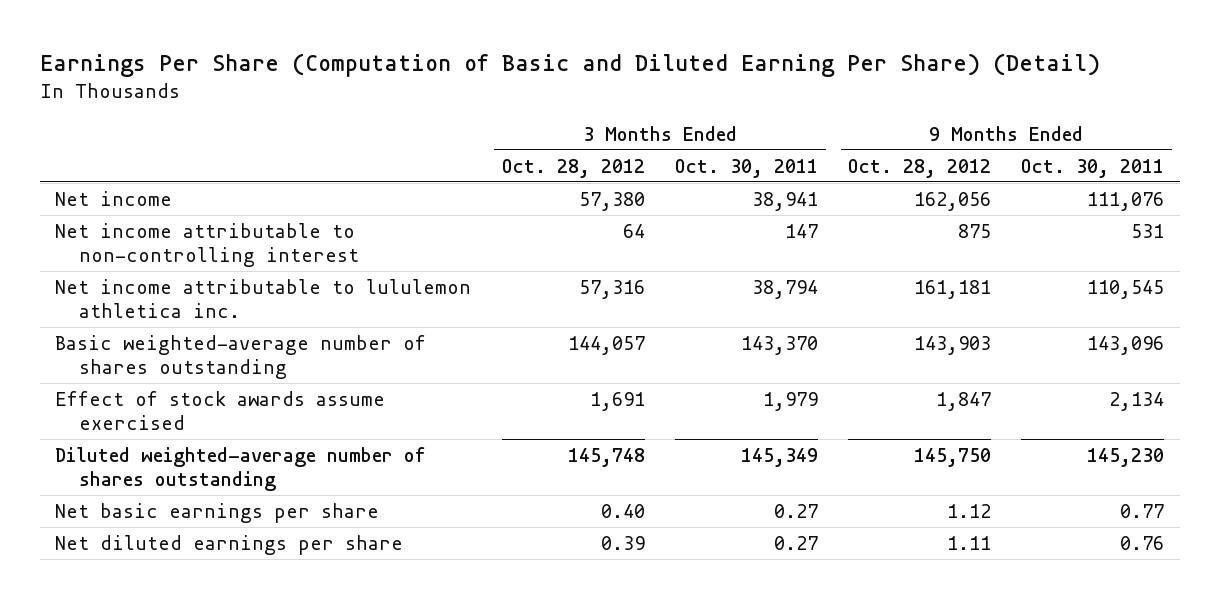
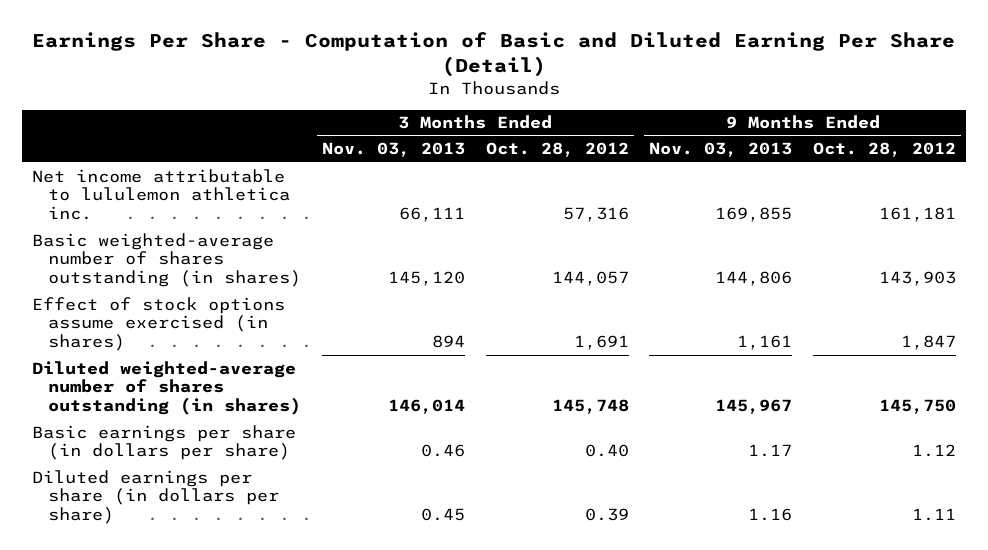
- Earnings Per Share (Computation of Basic and Diluted Earning Per Share) (Detail)
+ Earnings Per Share - Computation of Basic and Diluted Earning Per Share (Detail)
- | 3 Months Ended Oct. 28, 2012 | 3 Months Ended Oct. 30, 2011 | 9 Months Ended Oct. 28, 2012 | 9 Months Ended Oct. 30, 2011
+ | 3 Months Ended Nov. 03, 2013 | 3 Months Ended Oct. 28, 2012 | 9 Months Ended Nov. 03, 2013 | 9 Months Ended Oct. 28, 2012
- Net income | 57,380 | 38,941 | 162,056 | 111,076
- Net income attributable to non-controlling interest | 64 | 147 | 875 | 531
- Basic weighted-average number of shares outstanding | 144,057 | 143,370 | 143,903 | 143,096
- Effect of stock awards assume exercised | 1,691 | 1,979 | 1,847 | 2,134
- Diluted weighted-average number of shares outstanding | 145,748 | 145,349 | 145,750 | 145,230
- Net basic earnings per share | 0.40 | 0.27 | 1.12 | 0.77
- Net diluted earnings per share | 0.39 | 0.27 | 1.11 | 0.76
+ Basic weighted-average number of shares outstanding (in shares) | 145,120 | 144,057 | 144,806 | 143,903
+ Effect of stock options assume exercised (in shares) | 894 | 1,691 | 1,161 | 1,847
+ Diluted weighted-average number of shares outstanding (in shares) | 146,014 | 145,748 | 145,967 | 145,750
+ Basic earnings per share (in dollars per share) | 0.46 | 0.40 | 1.17 | 1.12
+ Diluted earnings per share (in dollars per share) | 0.45 | 0.39 | 1.16 | 1.11

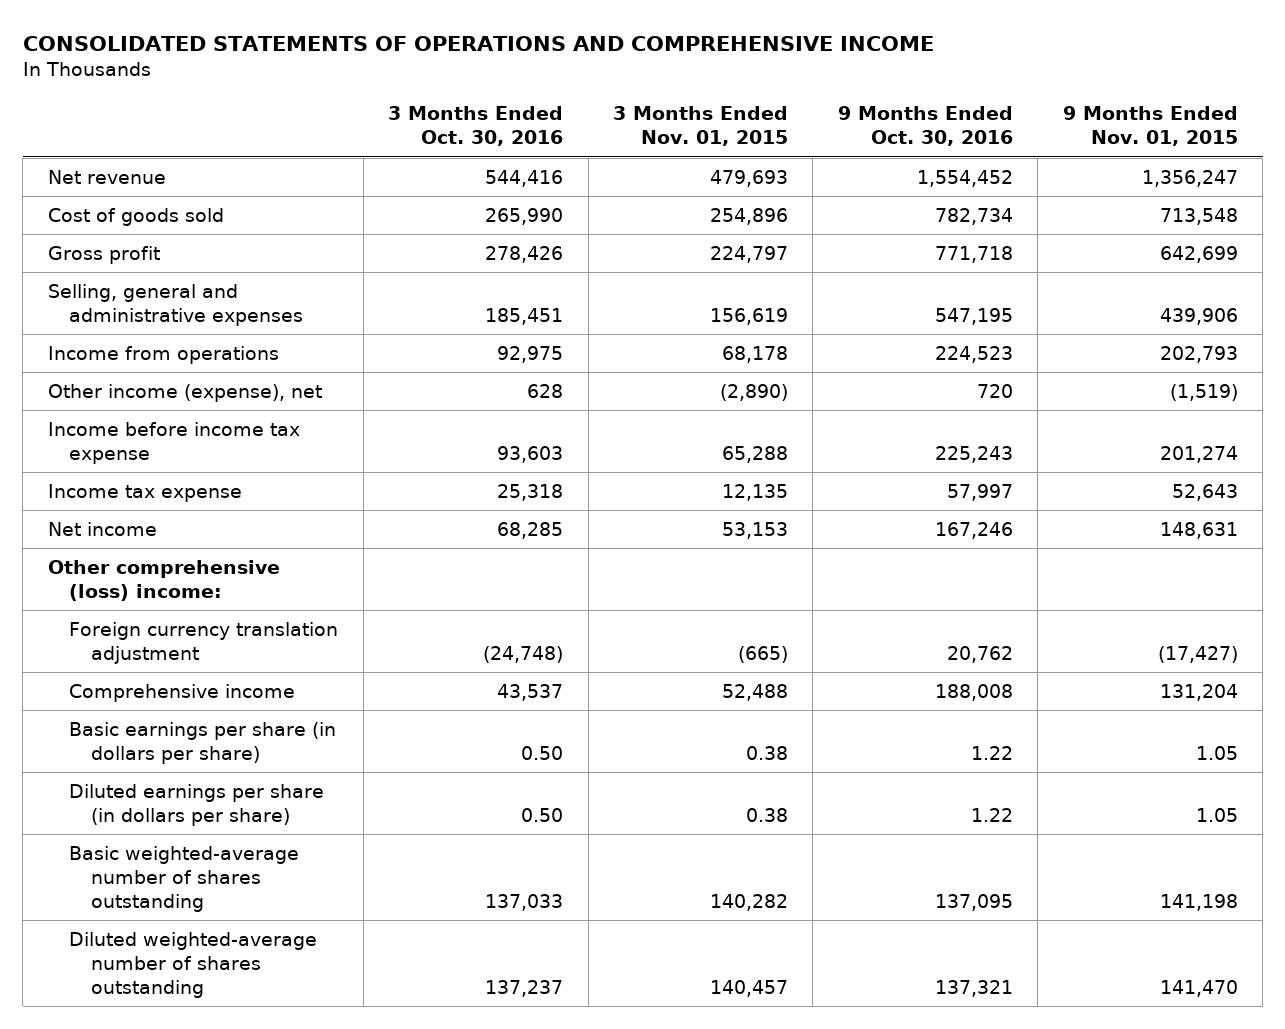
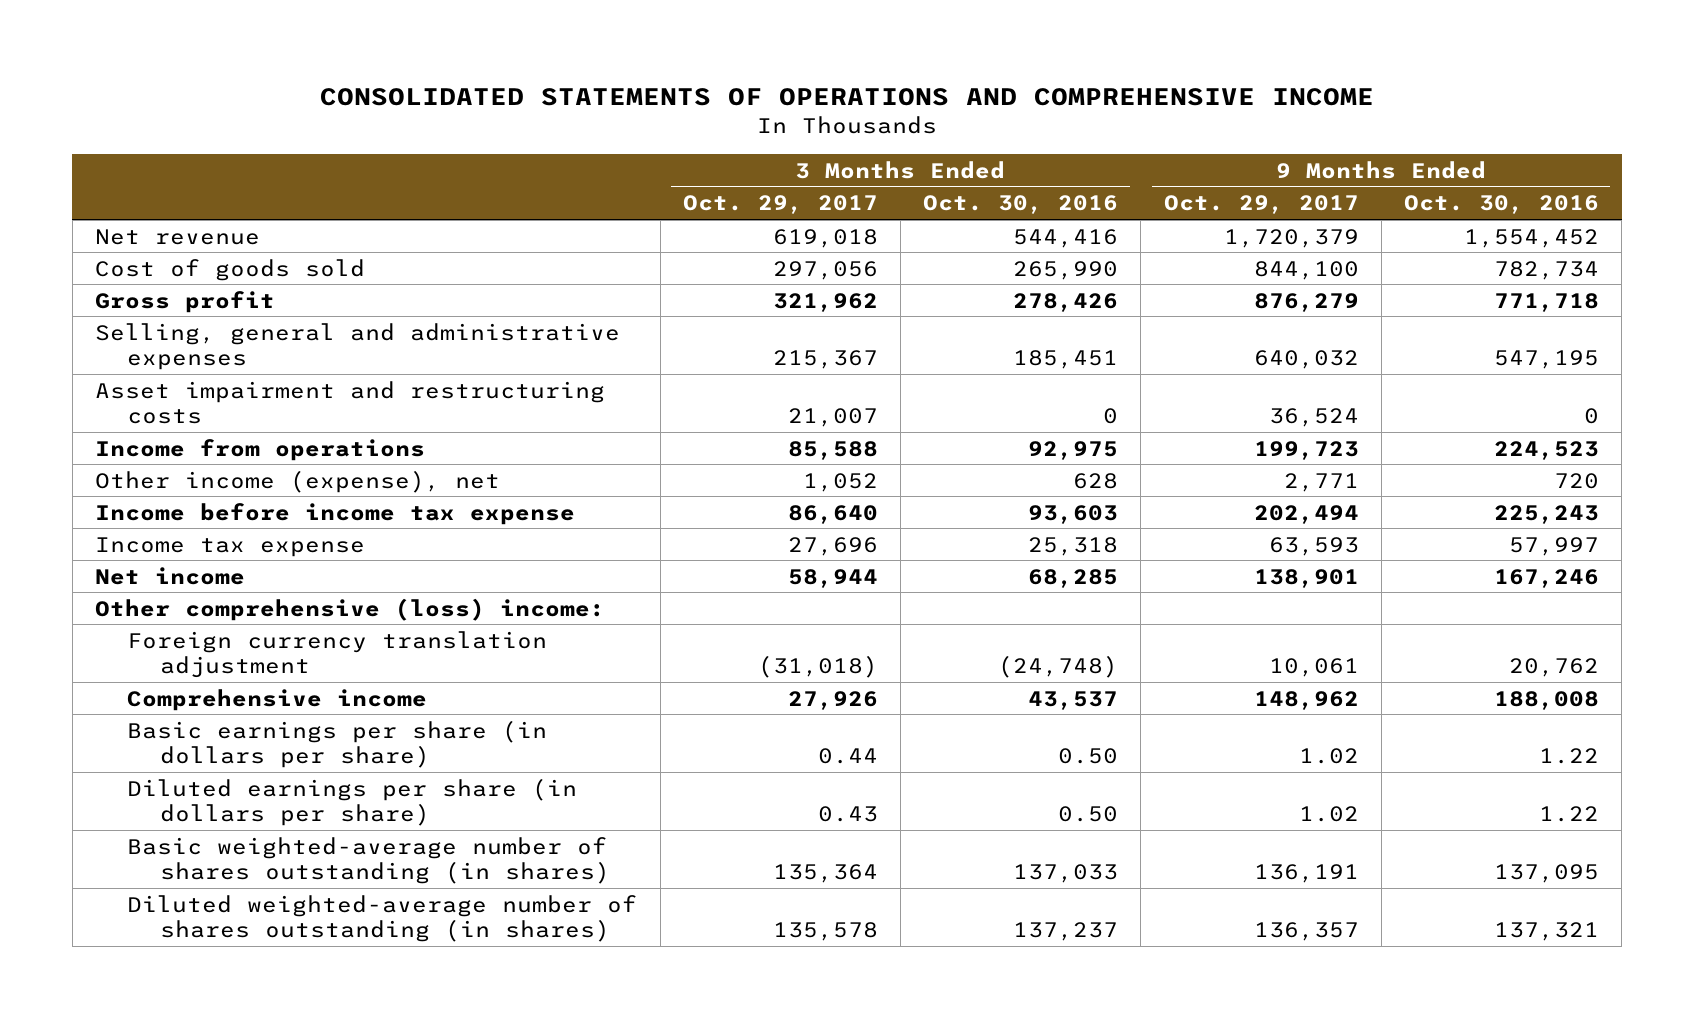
- | 3 Months Ended Oct. 30, 2016 | 3 Months Ended Nov. 01, 2015 | 9 Months Ended Oct. 30, 2016 | 9 Months Ended Nov. 01, 2015
+ | 3 Months Ended Oct. 29, 2017 | 3 Months Ended Oct. 30, 2016 | 9 Months Ended Oct. 29, 2017 | 9 Months Ended Oct. 30, 2016
+ Asset impairment and restructuring costs | 21,007 | 0 | 36,524 | 0
- Basic weighted-average number of shares outstanding | 137,033 | 140,282 | 137,095 | 141,198
- Diluted weighted-average number of shares outstanding | 137,237 | 140,457 | 137,321 | 141,470
+ Basic weighted-average number of shares outstanding (in shares) | 135,364 | 137,033 | 136,191 | 137,095
+ Diluted weighted-average number of shares outstanding (in shares) | 135,578 | 137,237 | 136,357 | 137,321

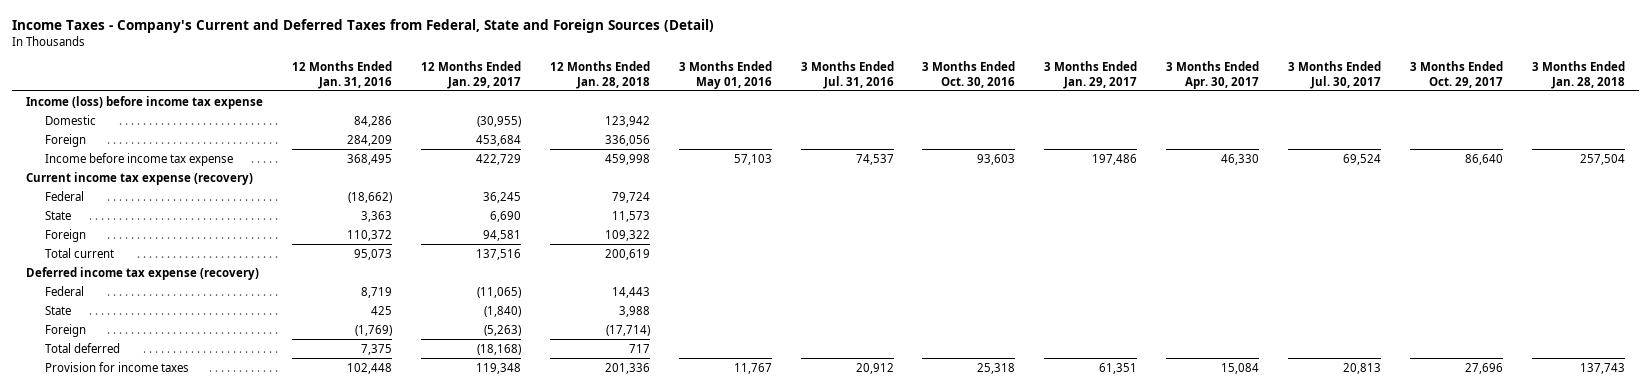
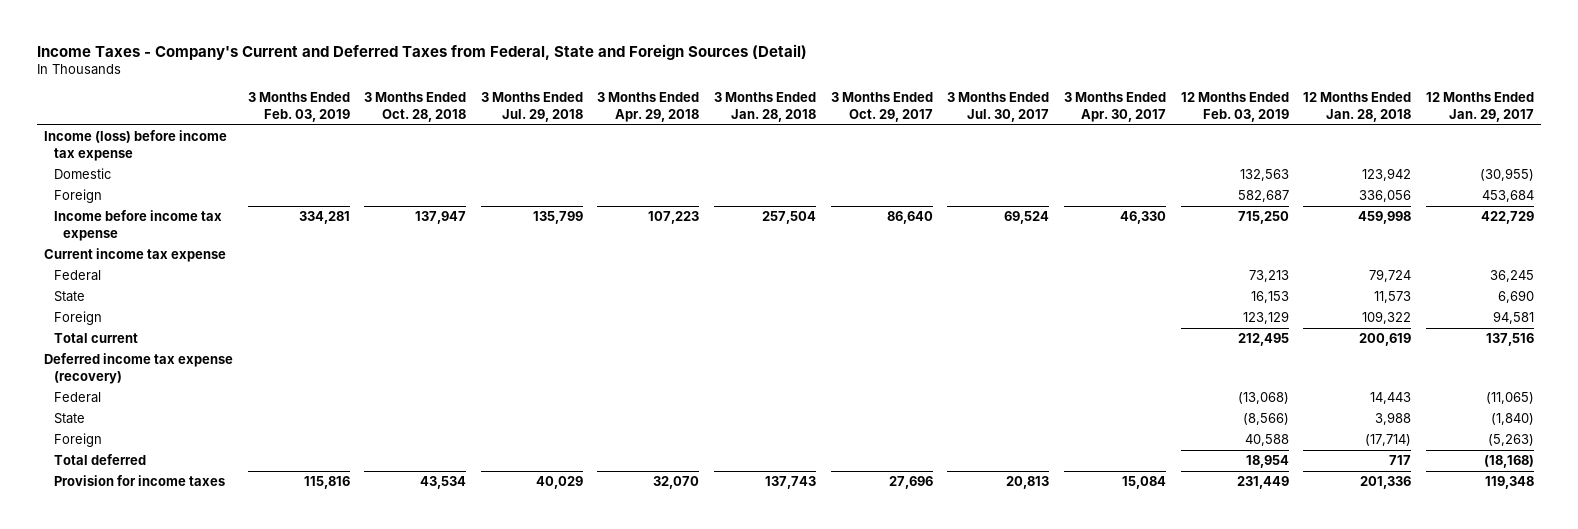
- | 12 Months Ended Jan. 31, 2016 | 12 Months Ended Jan. 29, 2017 | 12 Months Ended Jan. 28, 2018 | 3 Months Ended May 01, 2016 | 3 Months Ended Jul. 31, 2016 | 3 Months Ended Oct. 30, 2016 | 3 Months Ended Jan. 29, 2017 | 3 Months Ended Apr. 30, 2017 | 3 Months Ended Jul. 30, 2017 | 3 Months Ended Oct. 29, 2017 | 3 Months Ended Jan. 28, 2018
+ | 3 Months Ended Feb. 03, 2019 | 3 Months Ended Oct. 28, 2018 | 3 Months Ended Jul. 29, 2018 | 3 Months Ended Apr. 29, 2018 | 3 Months Ended Jan. 28, 2018 | 3 Months Ended Oct. 29, 2017 | 3 Months Ended Jul. 30, 2017 | 3 Months Ended Apr. 30, 2017 | 12 Months Ended Feb. 03, 2019 | 12 Months Ended Jan. 28, 2018 | 12 Months Ended Jan. 29, 2017
- Current income tax expense (recovery)
+ Current income tax expense

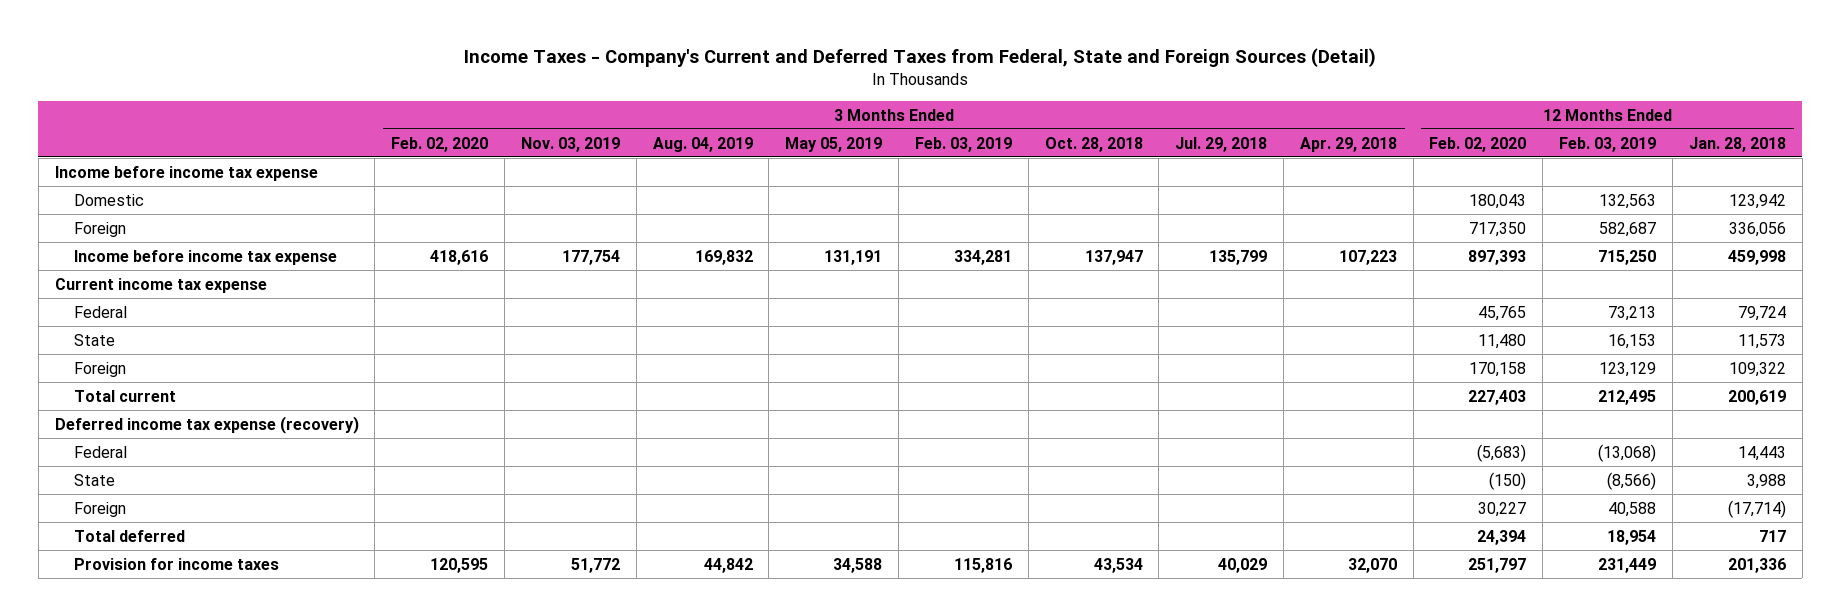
- | 3 Months Ended Feb. 03, 2019 | 3 Months Ended Oct. 28, 2018 | 3 Months Ended Jul. 29, 2018 | 3 Months Ended Apr. 29, 2018 | 3 Months Ended Jan. 28, 2018 | 3 Months Ended Oct. 29, 2017 | 3 Months Ended Jul. 30, 2017 | 3 Months Ended Apr. 30, 2017 | 12 Months Ended Feb. 03, 2019 | 12 Months Ended Jan. 28, 2018 | 12 Months Ended Jan. 29, 2017
+ | 3 Months Ended Feb. 02, 2020 | 3 Months Ended Nov. 03, 2019 | 3 Months Ended Aug. 04, 2019 | 3 Months Ended May 05, 2019 | 3 Months Ended Feb. 03, 2019 | 3 Months Ended Oct. 28, 2018 | 3 Months Ended Jul. 29, 2018 | 3 Months Ended Apr. 29, 2018 | 12 Months Ended Feb. 02, 2020 | 12 Months Ended Feb. 03, 2019 | 12 Months Ended Jan. 28, 2018
- Income (loss) before income tax expense
+ Income before income tax expense

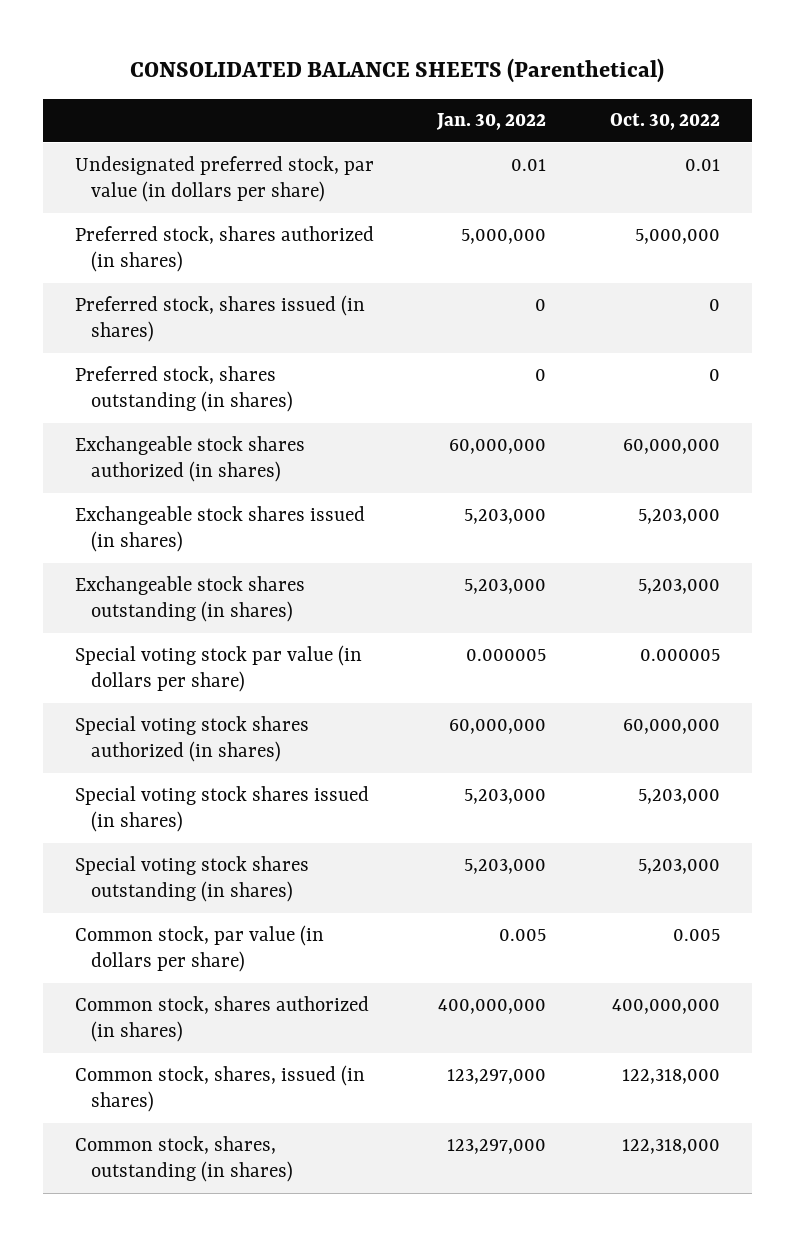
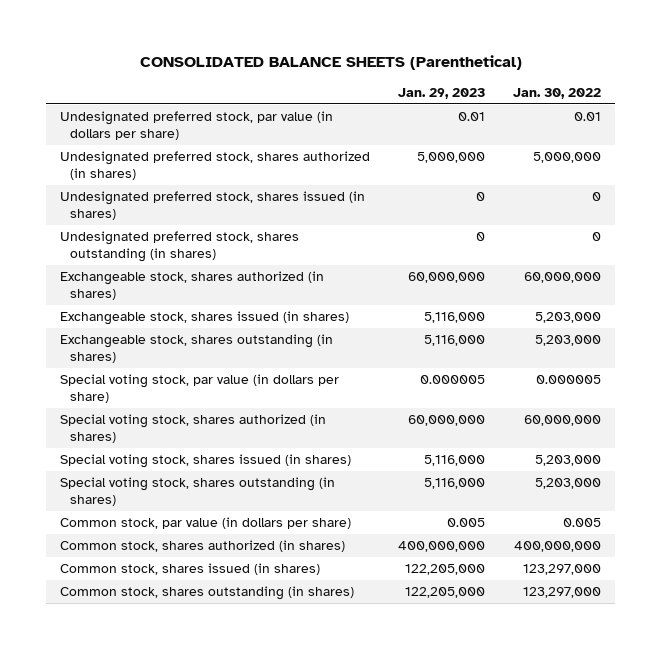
- | Jan. 30, 2022 | Oct. 30, 2022
+ | Jan. 29, 2023 | Jan. 30, 2022
- Preferred stock, shares authorized (in shares) | 5,000,000 | 5,000,000
- Preferred stock, shares issued (in shares) | 0 | 0
- Preferred stock, shares outstanding (in shares) | 0 | 0
- Exchangeable stock shares authorized (in shares) | 60,000,000 | 60,000,000
- Exchangeable stock shares issued (in shares) | 5,203,000 | 5,203,000
- Exchangeable stock shares outstanding (in shares) | 5,203,000 | 5,203,000
- Special voting stock par value (in dollars per share) | 0.000005 | 0.000005
- Special voting stock shares authorized (in shares) | 60,000,000 | 60,000,000
- Special voting stock shares issued (in shares) | 5,203,000 | 5,203,000
- Special voting stock shares outstanding (in shares) | 5,203,000 | 5,203,000
+ Undesignated preferred stock, shares authorized (in shares) | 5,000,000 | 5,000,000
+ Undesignated preferred stock, shares issued (in shares) | 0 | 0
+ Undesignated preferred stock, shares outstanding (in shares) | 0 | 0
+ Exchangeable stock, shares authorized (in shares) | 60,000,000 | 60,000,000
+ Exchangeable stock, shares issued (in shares) | 5,116,000 | 5,203,000
+ Exchangeable stock, shares outstanding (in shares) | 5,116,000 | 5,203,000
+ Special voting stock, par value (in dollars per share) | 0.000005 | 0.000005
+ Special voting stock, shares authorized (in shares) | 60,000,000 | 60,000,000
+ Special voting stock, shares issued (in shares) | 5,116,000 | 5,203,000
+ Special voting stock, shares outstanding (in shares) | 5,116,000 | 5,203,000
- Common stock, shares, issued (in shares) | 123,297,000 | 122,318,000
- Common stock, shares, outstanding (in shares) | 123,297,000 | 122,318,000
+ Common stock, shares issued (in shares) | 122,205,000 | 123,297,000
+ Common stock, shares outstanding (in shares) | 122,205,000 | 123,297,000

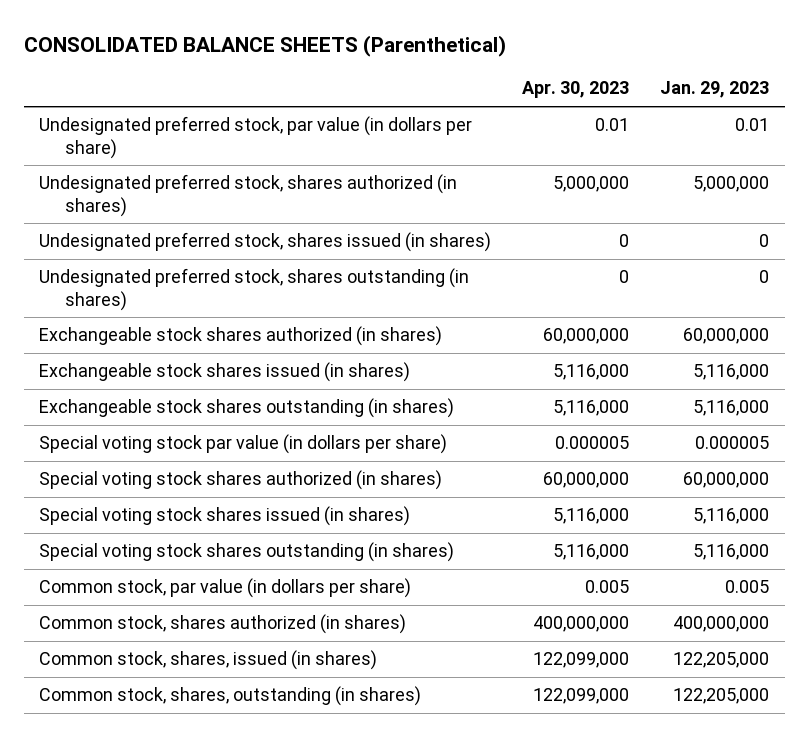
- | Jan. 29, 2023 | Jan. 30, 2022
+ | Apr. 30, 2023 | Jan. 29, 2023
- Exchangeable stock, shares authorized (in shares) | 60,000,000 | 60,000,000
- Exchangeable stock, shares issued (in shares) | 5,116,000 | 5,203,000
- Exchangeable stock, shares outstanding (in shares) | 5,116,000 | 5,203,000
- Special voting stock, par value (in dollars per share) | 0.000005 | 0.000005
- Special voting stock, shares authorized (in shares) | 60,000,000 | 60,000,000
- Special voting stock, shares issued (in shares) | 5,116,000 | 5,203,000
- Special voting stock, shares outstanding (in shares) | 5,116,000 | 5,203,000
+ Exchangeable stock shares authorized (in shares) | 60,000,000 | 60,000,000
+ Exchangeable stock shares issued (in shares) | 5,116,000 | 5,116,000
+ Exchangeable stock shares outstanding (in shares) | 5,116,000 | 5,116,000
+ Special voting stock par value (in dollars per share) | 0.000005 | 0.000005
+ Special voting stock shares authorized (in shares) | 60,000,000 | 60,000,000
+ Special voting stock shares issued (in shares) | 5,116,000 | 5,116,000
+ Special voting stock shares outstanding (in shares) | 5,116,000 | 5,116,000
- Common stock, shares issued (in shares) | 122,205,000 | 123,297,000
- Common stock, shares outstanding (in shares) | 122,205,000 | 123,297,000
+ Common stock, shares, issued (in shares) | 122,099,000 | 122,205,000
+ Common stock, shares, outstanding (in shares) | 122,099,000 | 122,205,000

